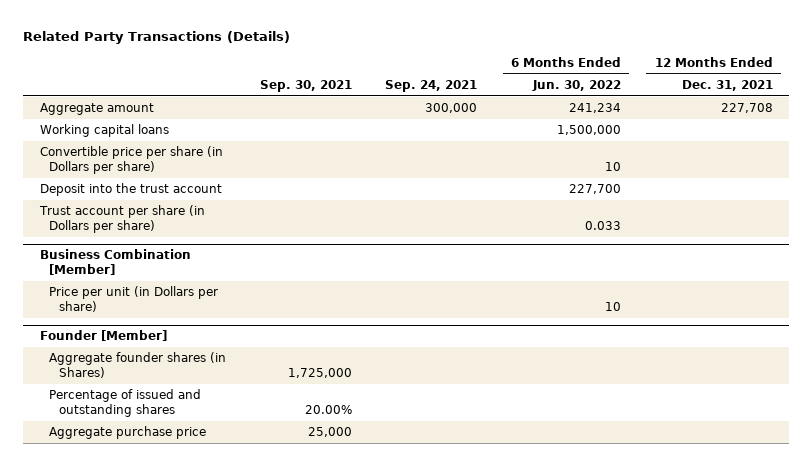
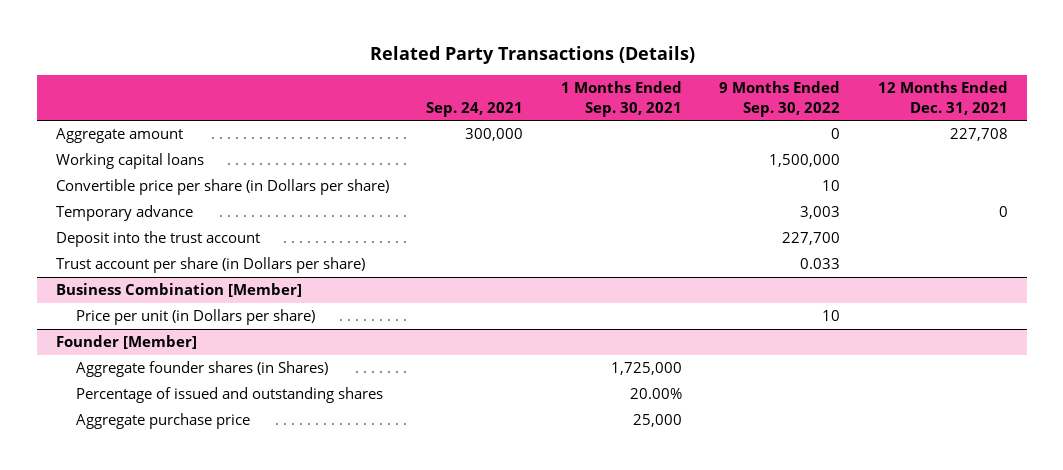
- | Sep. 30, 2021 | Sep. 24, 2021 | 6 Months Ended Jun. 30, 2022 | 12 Months Ended Dec. 31, 2021
+ | Sep. 24, 2021 | 1 Months Ended Sep. 30, 2021 | 9 Months Ended Sep. 30, 2022 | 12 Months Ended Dec. 31, 2021
+ Temporary advance | | | 3,003 | 0

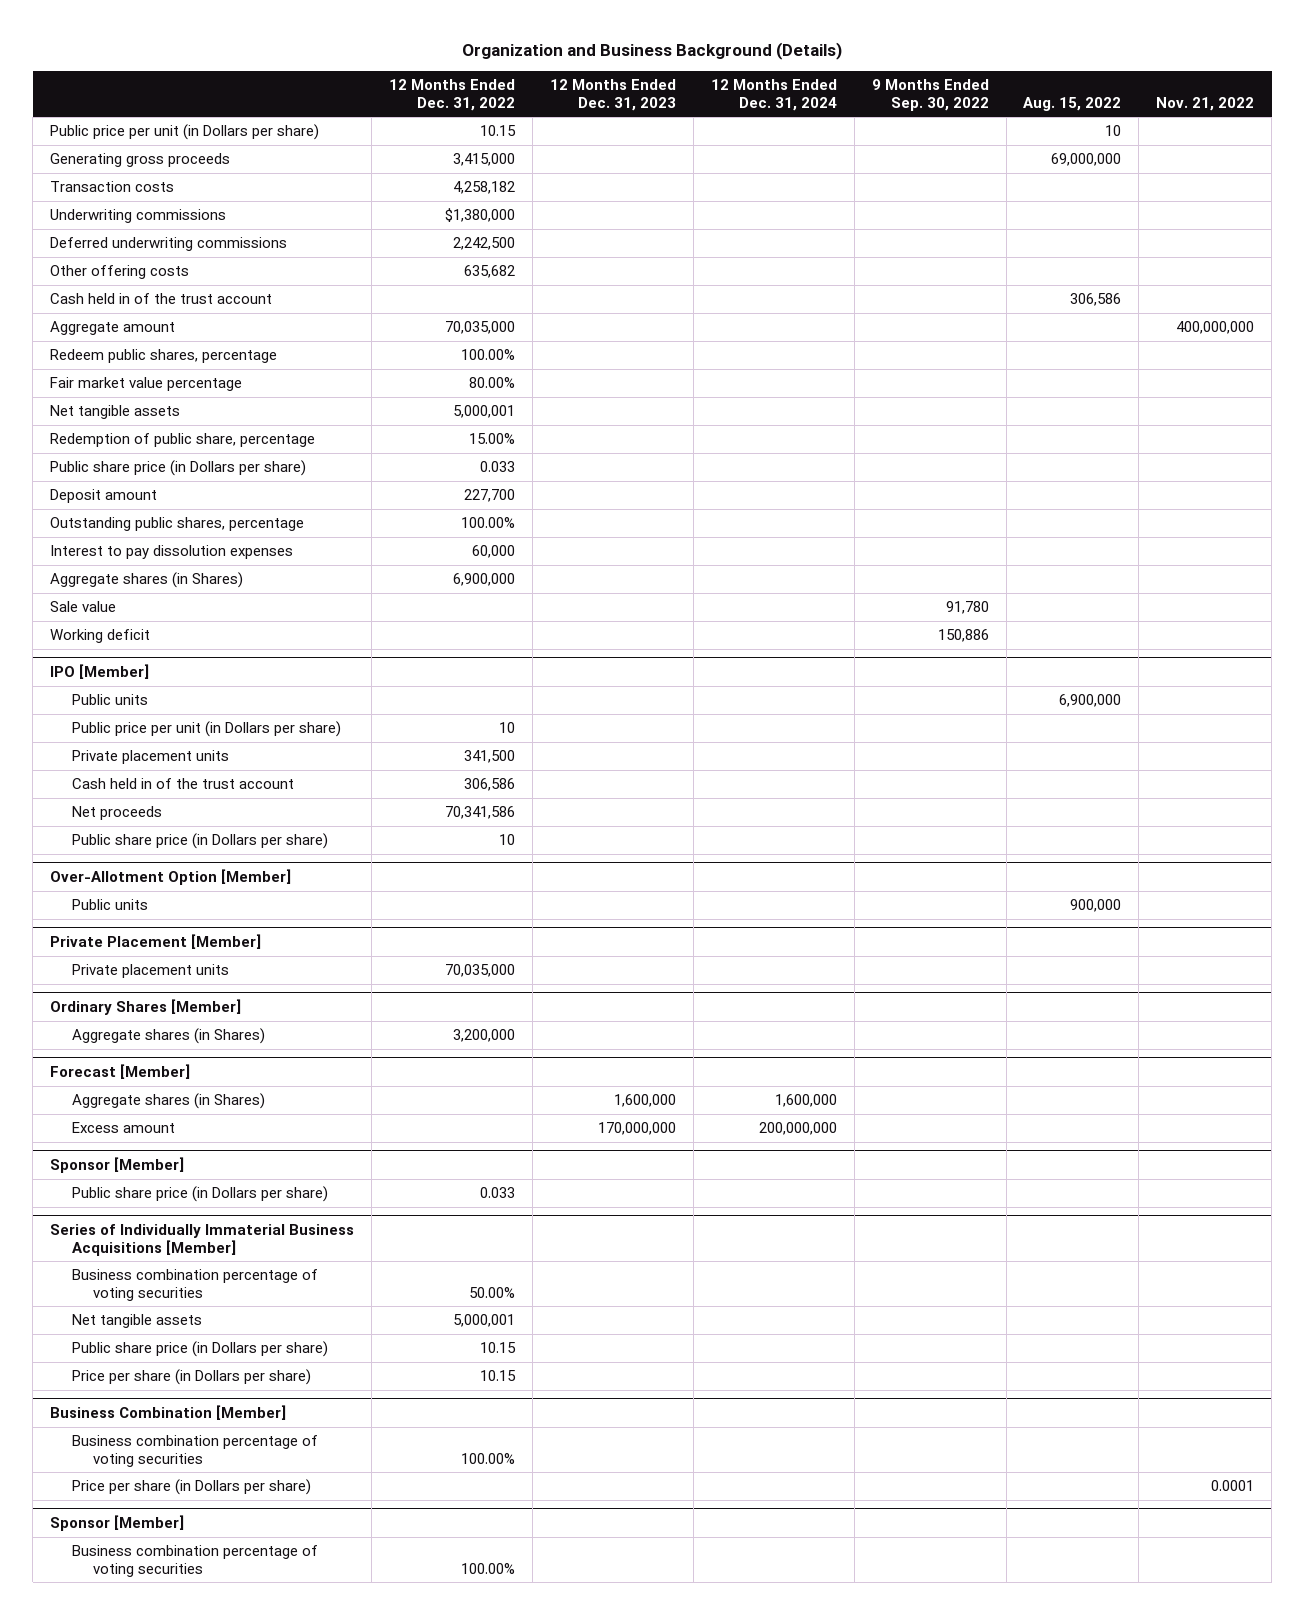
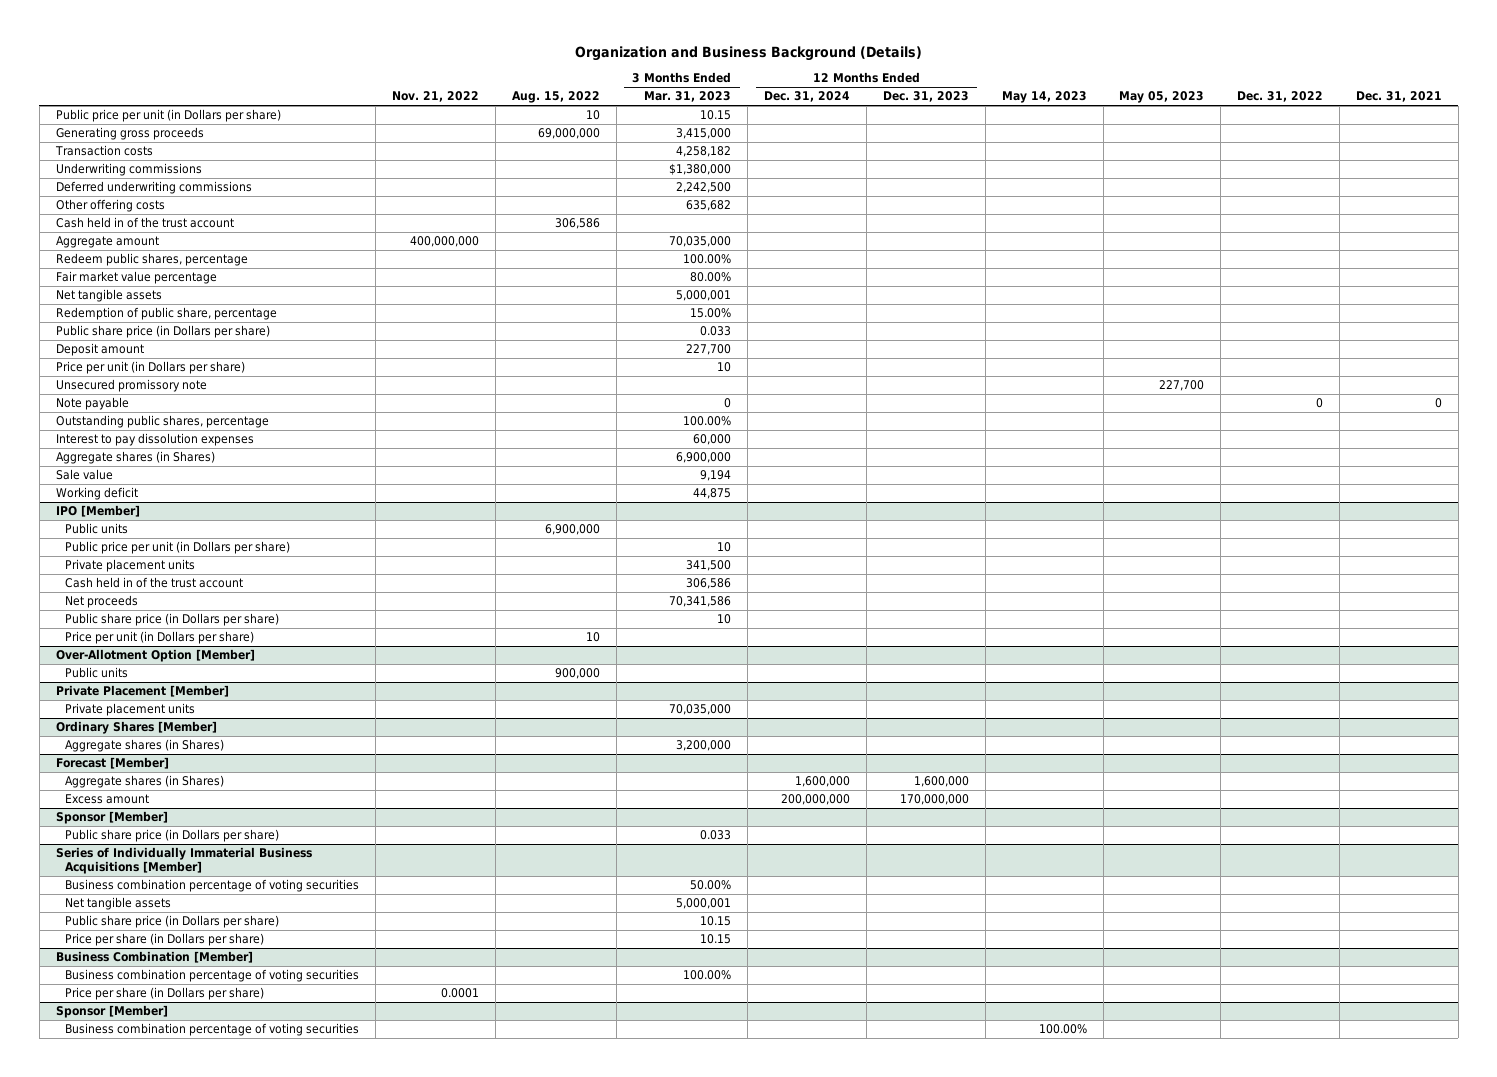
- | 12 Months Ended Dec. 31, 2022 | 12 Months Ended Dec. 31, 2023 | 12 Months Ended Dec. 31, 2024 | 9 Months Ended Sep. 30, 2022 | Aug. 15, 2022 | Nov. 21, 2022
+ | Nov. 21, 2022 | Aug. 15, 2022 | 3 Months Ended Mar. 31, 2023 | 12 Months Ended Dec. 31, 2024 | 12 Months Ended Dec. 31, 2023 | May 14, 2023 | May 05, 2023 | Dec. 31, 2022 | Dec. 31, 2021
+ Price per unit (in Dollars per share) | | | 10 | | | | | |
+ Unsecured promissory note | | | | | | | 227,700 | |
+ Note payable | | | 0 | | | | | 0 | 0
@ IPO [Member]
+ Price per unit (in Dollars per share) | | 10 | | | | | | |

